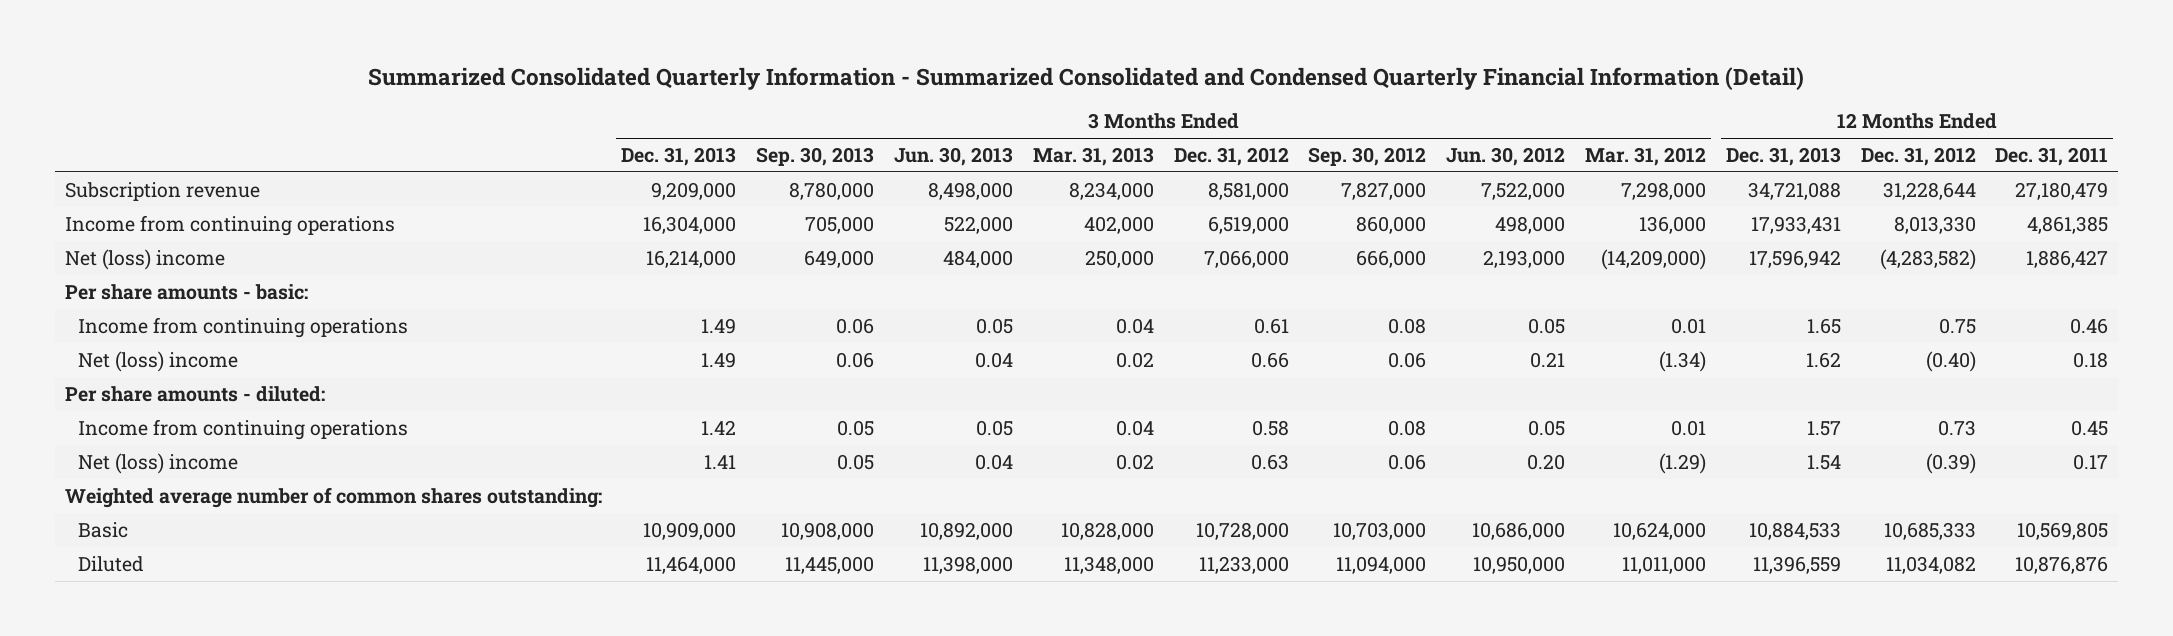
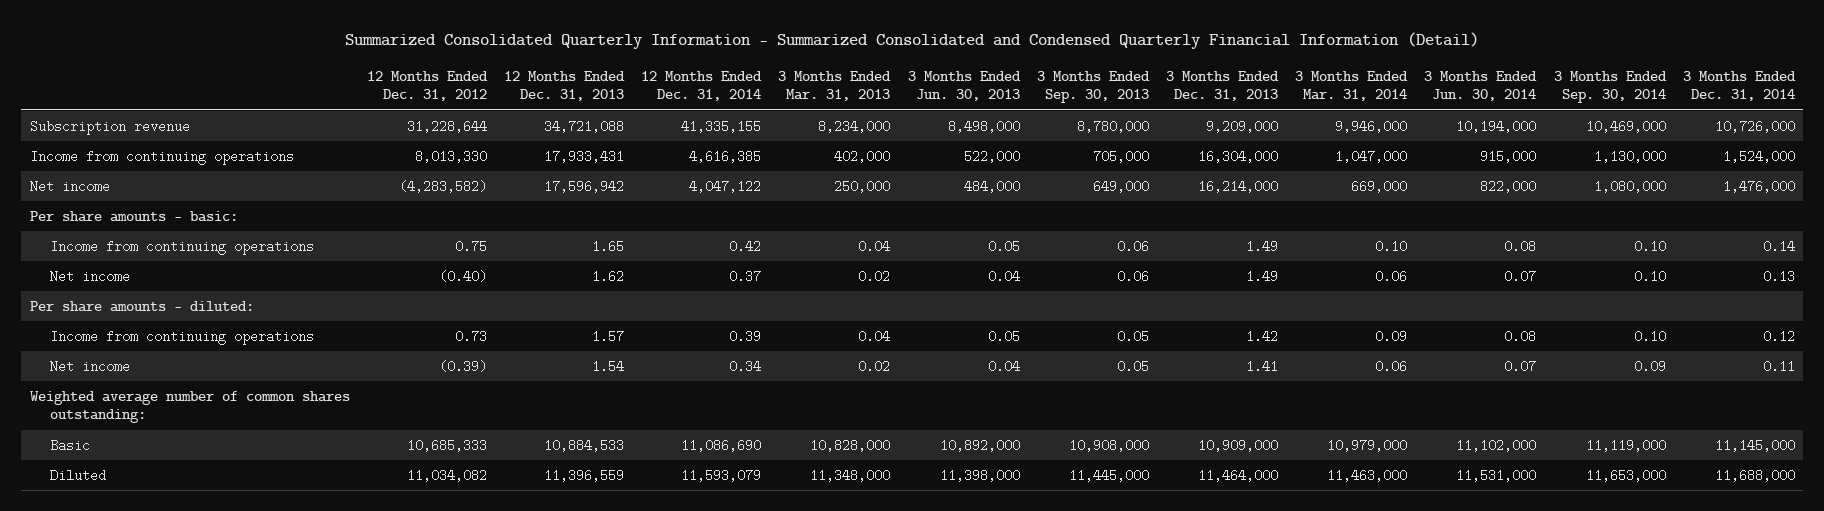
- | 3 Months Ended Dec. 31, 2013 | 3 Months Ended Sep. 30, 2013 | 3 Months Ended Jun. 30, 2013 | 3 Months Ended Mar. 31, 2013 | 3 Months Ended Dec. 31, 2012 | 3 Months Ended Sep. 30, 2012 | 3 Months Ended Jun. 30, 2012 | 3 Months Ended Mar. 31, 2012 | 12 Months Ended Dec. 31, 2013 | 12 Months Ended Dec. 31, 2012 | 12 Months Ended Dec. 31, 2011
+ | 12 Months Ended Dec. 31, 2012 | 12 Months Ended Dec. 31, 2013 | 12 Months Ended Dec. 31, 2014 | 3 Months Ended Mar. 31, 2013 | 3 Months Ended Jun. 30, 2013 | 3 Months Ended Sep. 30, 2013 | 3 Months Ended Dec. 31, 2013 | 3 Months Ended Mar. 31, 2014 | 3 Months Ended Jun. 30, 2014 | 3 Months Ended Sep. 30, 2014 | 3 Months Ended Dec. 31, 2014
- Net (loss) income | 16,214,000 | 649,000 | 484,000 | 250,000 | 7,066,000 | 666,000 | 2,193,000 | (14,209,000) | 17,596,942 | (4,283,582) | 1,886,427
+ Net income | (4,283,582) | 17,596,942 | 4,047,122 | 250,000 | 484,000 | 649,000 | 16,214,000 | 669,000 | 822,000 | 1,080,000 | 1,476,000
- Net (loss) income | 1.49 | 0.06 | 0.04 | 0.02 | 0.66 | 0.06 | 0.21 | (1.34) | 1.62 | (0.40) | 0.18
+ Net income | (0.40) | 1.62 | 0.37 | 0.02 | 0.04 | 0.06 | 1.49 | 0.06 | 0.07 | 0.10 | 0.13
- Net (loss) income | 1.41 | 0.05 | 0.04 | 0.02 | 0.63 | 0.06 | 0.20 | (1.29) | 1.54 | (0.39) | 0.17
+ Net income | (0.39) | 1.54 | 0.34 | 0.02 | 0.04 | 0.05 | 1.41 | 0.06 | 0.07 | 0.09 | 0.11

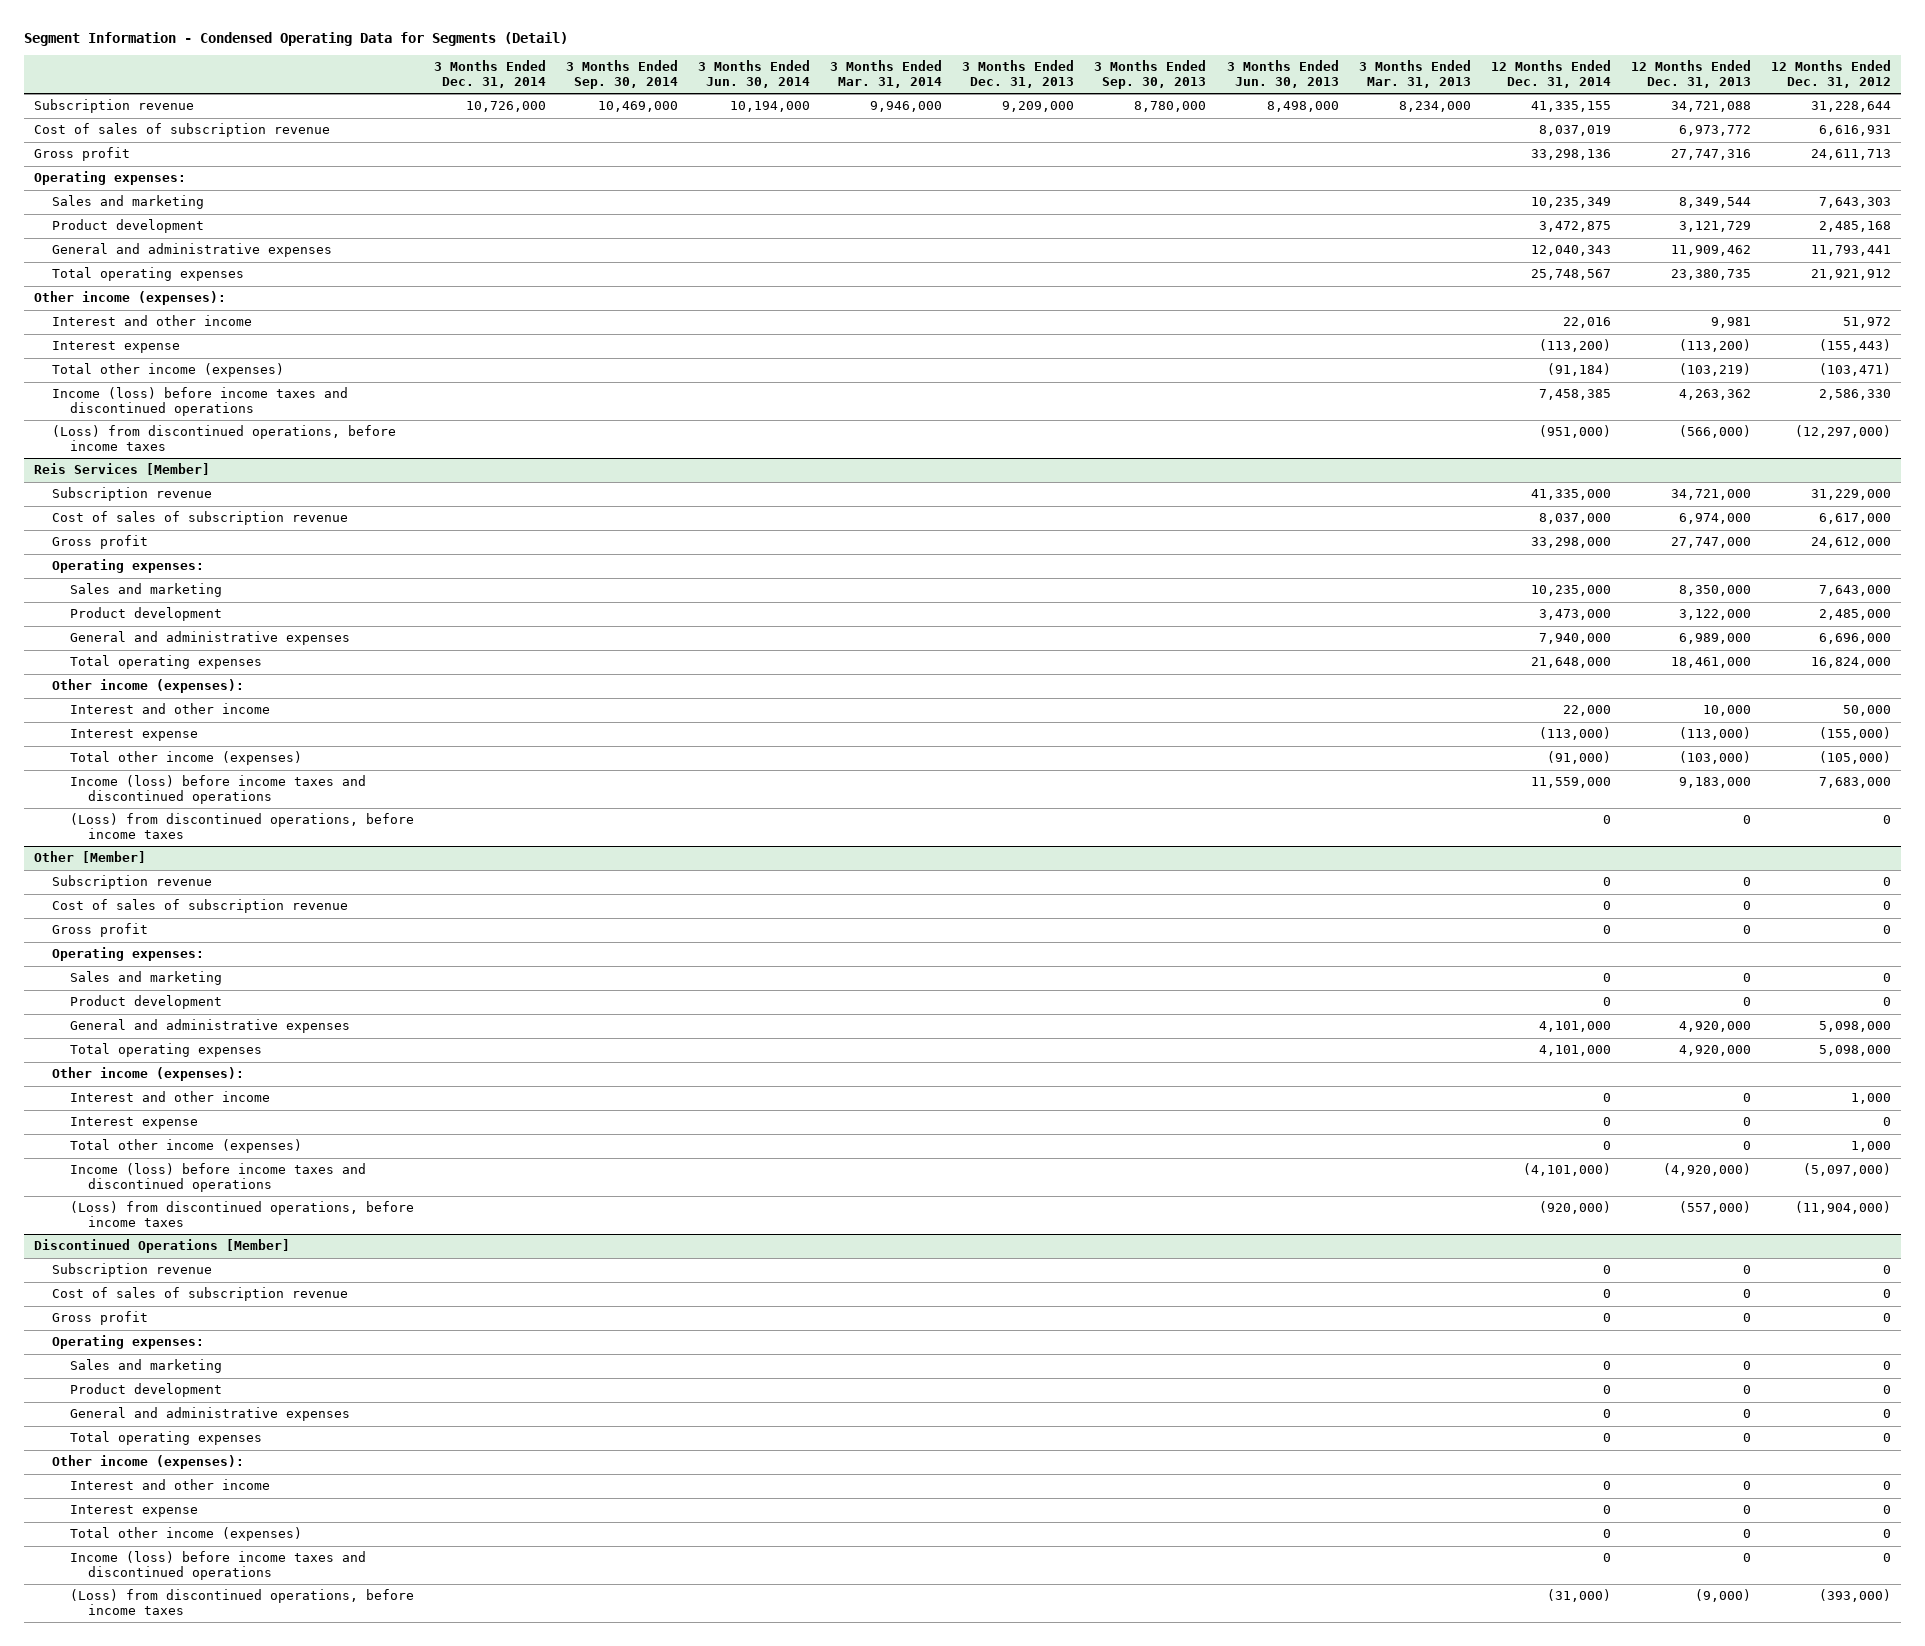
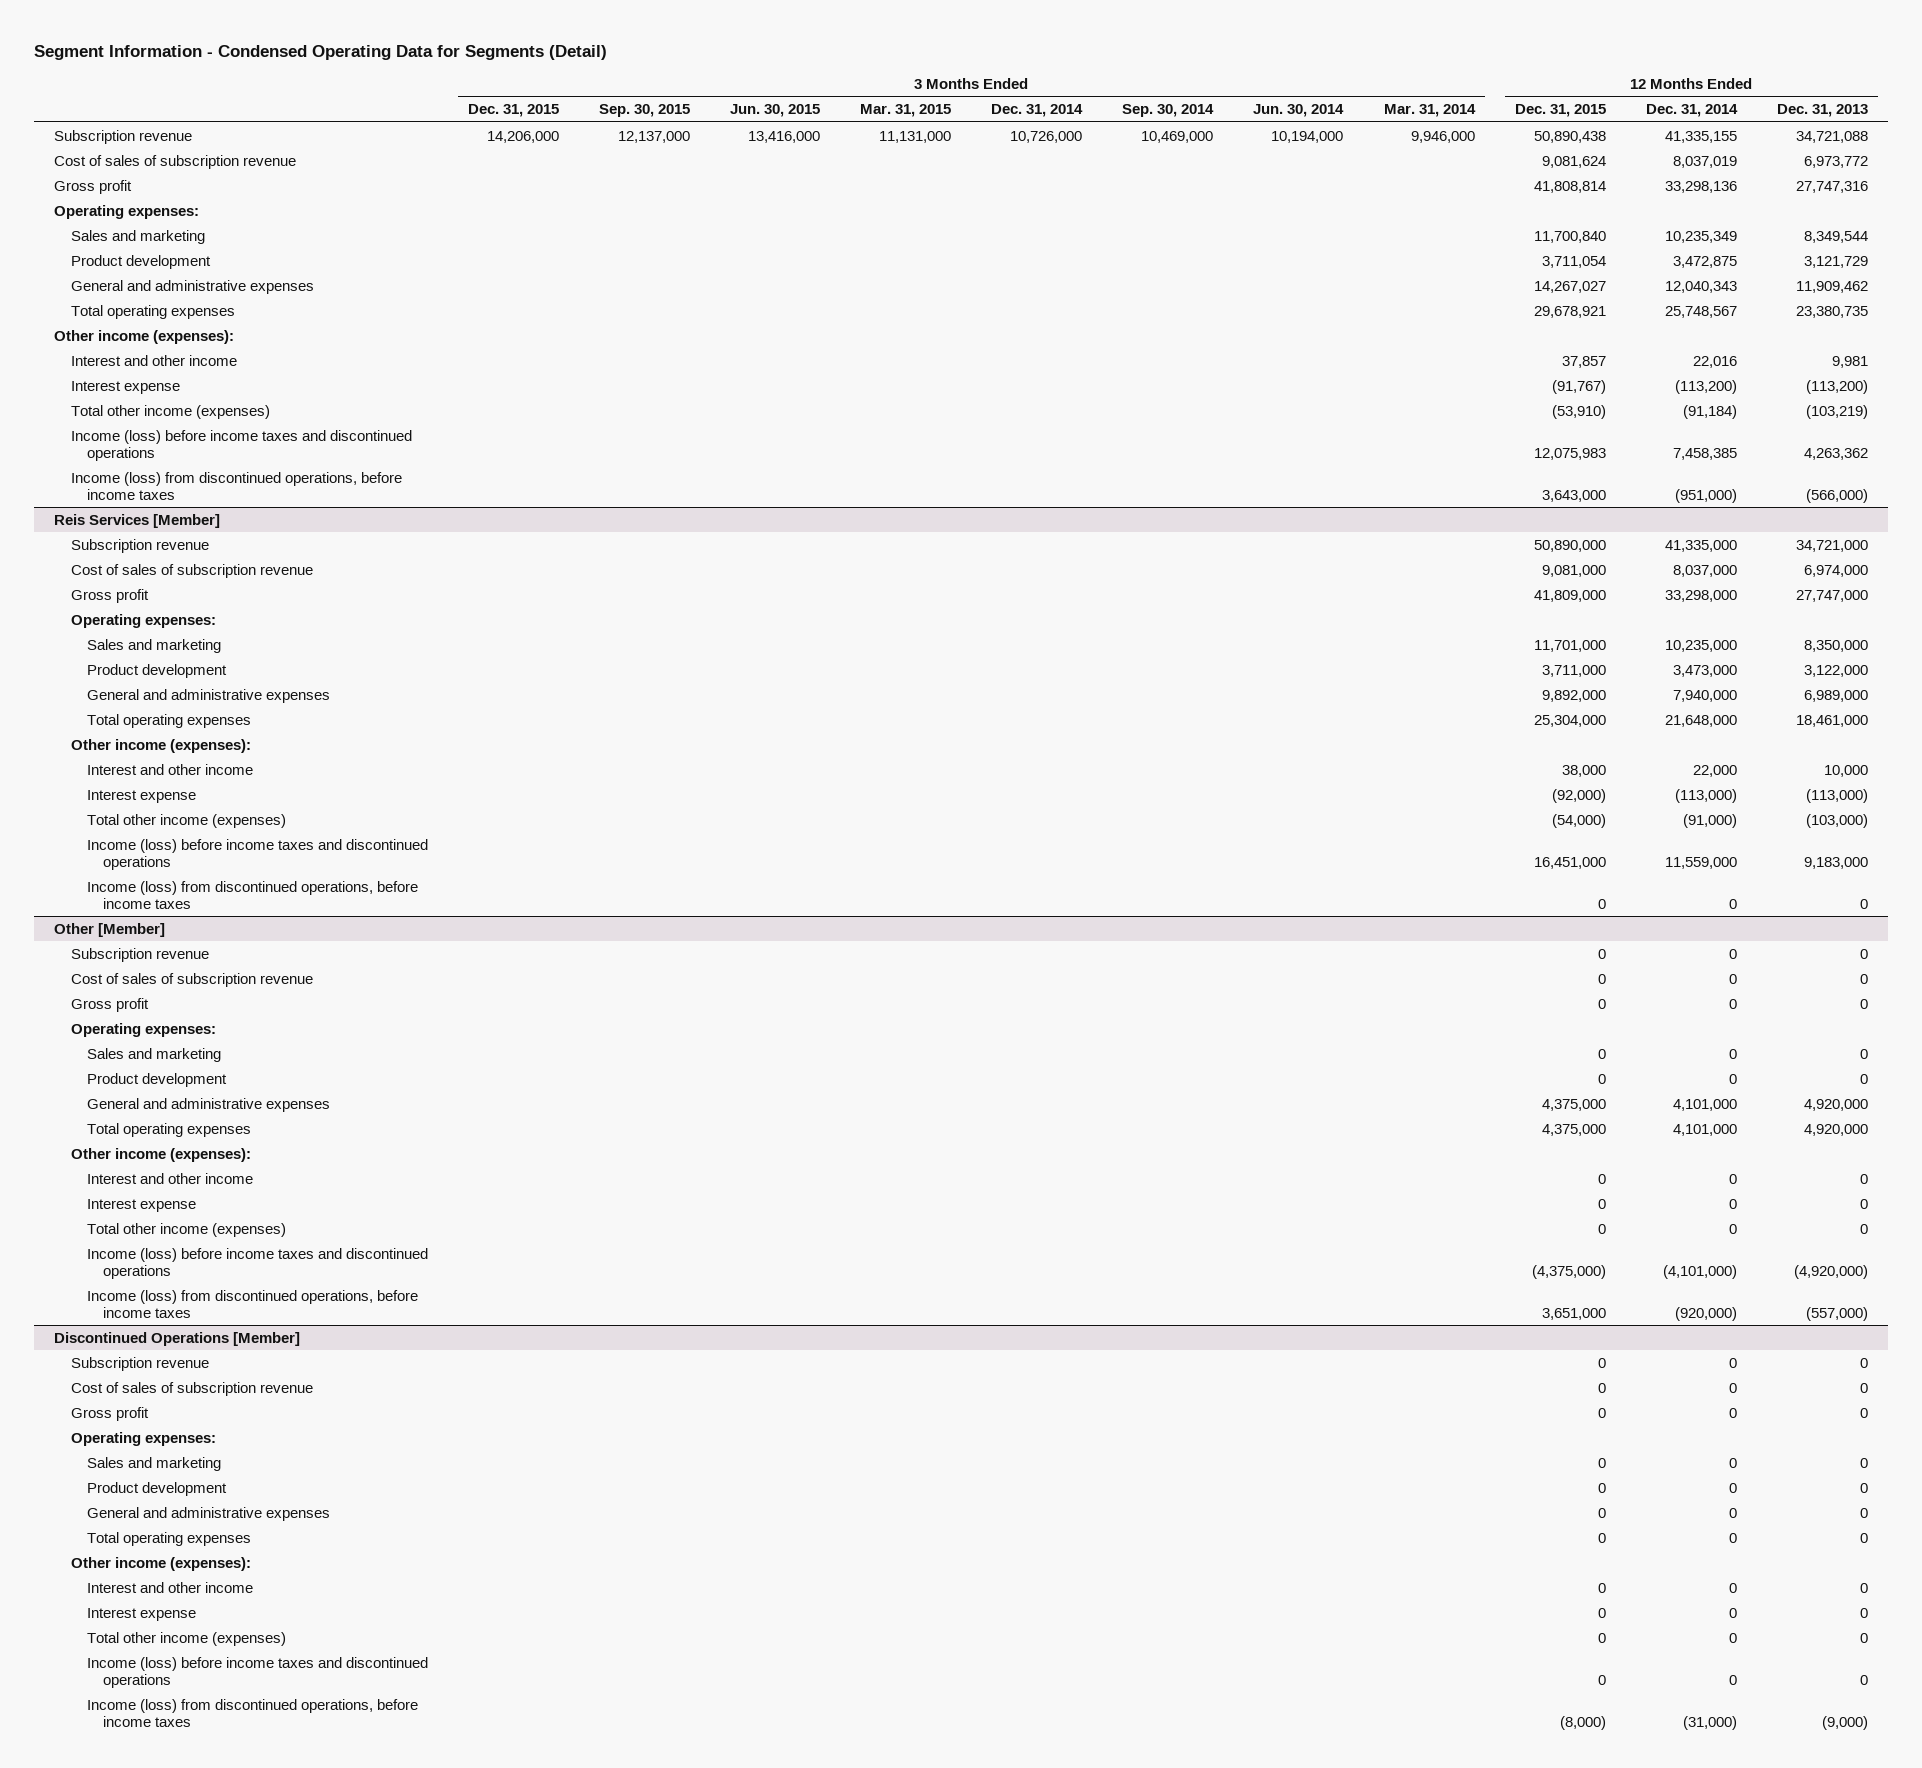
- | 3 Months Ended Dec. 31, 2014 | 3 Months Ended Sep. 30, 2014 | 3 Months Ended Jun. 30, 2014 | 3 Months Ended Mar. 31, 2014 | 3 Months Ended Dec. 31, 2013 | 3 Months Ended Sep. 30, 2013 | 3 Months Ended Jun. 30, 2013 | 3 Months Ended Mar. 31, 2013 | 12 Months Ended Dec. 31, 2014 | 12 Months Ended Dec. 31, 2013 | 12 Months Ended Dec. 31, 2012
+ | 3 Months Ended Dec. 31, 2015 | 3 Months Ended Sep. 30, 2015 | 3 Months Ended Jun. 30, 2015 | 3 Months Ended Mar. 31, 2015 | 3 Months Ended Dec. 31, 2014 | 3 Months Ended Sep. 30, 2014 | 3 Months Ended Jun. 30, 2014 | 3 Months Ended Mar. 31, 2014 | 12 Months Ended Dec. 31, 2015 | 12 Months Ended Dec. 31, 2014 | 12 Months Ended Dec. 31, 2013
- (Loss) from discontinued operations, before income taxes | | | | | | | | | (951,000) | (566,000) | (12,297,000)
+ Income (loss) from discontinued operations, before income taxes | | | | | | | | | 3,643,000 | (951,000) | (566,000)
@ Reis Services [Member]
- (Loss) from discontinued operations, before income taxes | | | | | | | | | 0 | 0 | 0
+ Income (loss) from discontinued operations, before income taxes | | | | | | | | | 0 | 0 | 0
@ Other [Member]
- (Loss) from discontinued operations, before income taxes | | | | | | | | | (920,000) | (557,000) | (11,904,000)
+ Income (loss) from discontinued operations, before income taxes | | | | | | | | | 3,651,000 | (920,000) | (557,000)
@ Discontinued Operations [Member]
- (Loss) from discontinued operations, before income taxes | | | | | | | | | (31,000) | (9,000) | (393,000)
+ Income (loss) from discontinued operations, before income taxes | | | | | | | | | (8,000) | (31,000) | (9,000)

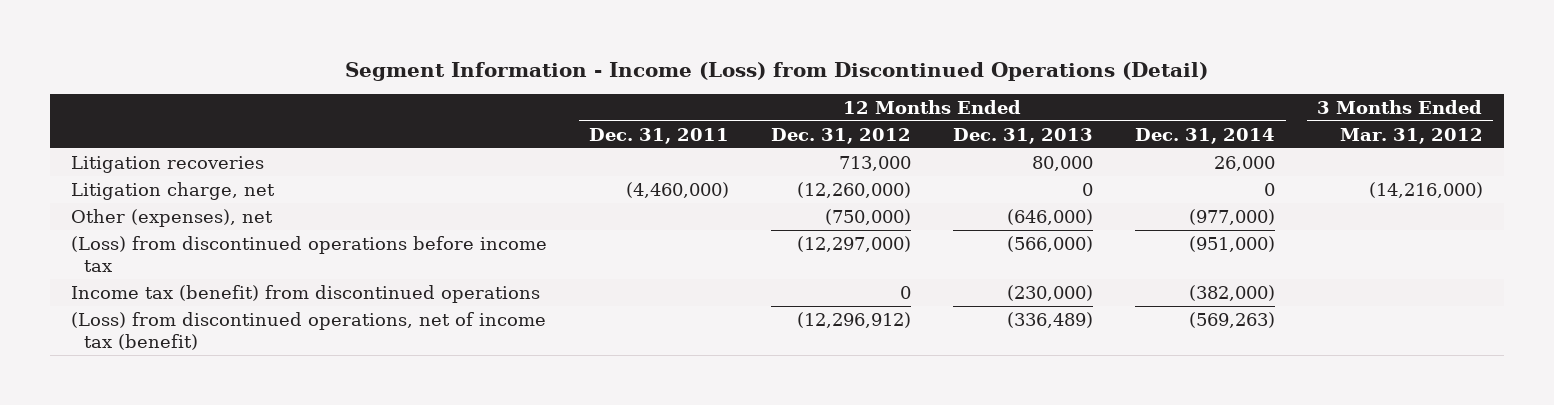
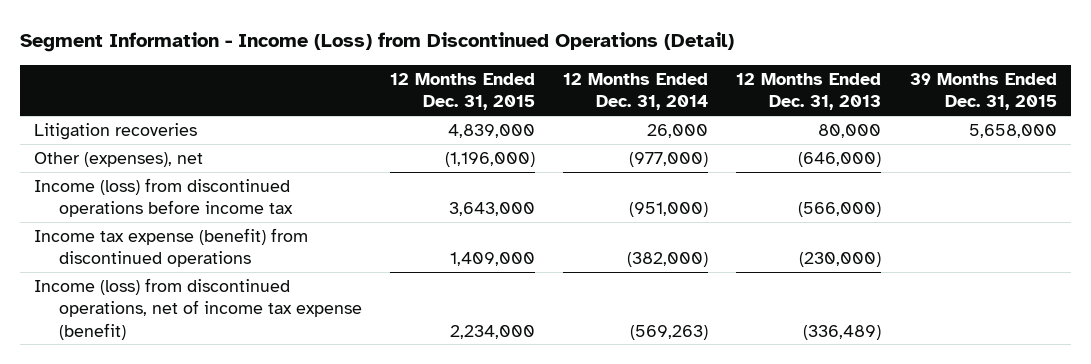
- | 12 Months Ended Dec. 31, 2011 | 12 Months Ended Dec. 31, 2012 | 12 Months Ended Dec. 31, 2013 | 12 Months Ended Dec. 31, 2014 | 3 Months Ended Mar. 31, 2012
+ | 12 Months Ended Dec. 31, 2015 | 12 Months Ended Dec. 31, 2014 | 12 Months Ended Dec. 31, 2013 | 39 Months Ended Dec. 31, 2015
- Litigation charge, net | (4,460,000) | (12,260,000) | 0 | 0 | (14,216,000)
- (Loss) from discontinued operations before income tax | | (12,297,000) | (566,000) | (951,000) |
- Income tax (benefit) from discontinued operations | | 0 | (230,000) | (382,000) |
- (Loss) from discontinued operations, net of income tax (benefit) | | (12,296,912) | (336,489) | (569,263) |
+ Income (loss) from discontinued operations before income tax | 3,643,000 | (951,000) | (566,000) |
+ Income tax expense (benefit) from discontinued operations | 1,409,000 | (382,000) | (230,000) |
+ Income (loss) from discontinued operations, net of income tax expense (benefit) | 2,234,000 | (569,263) | (336,489) |

